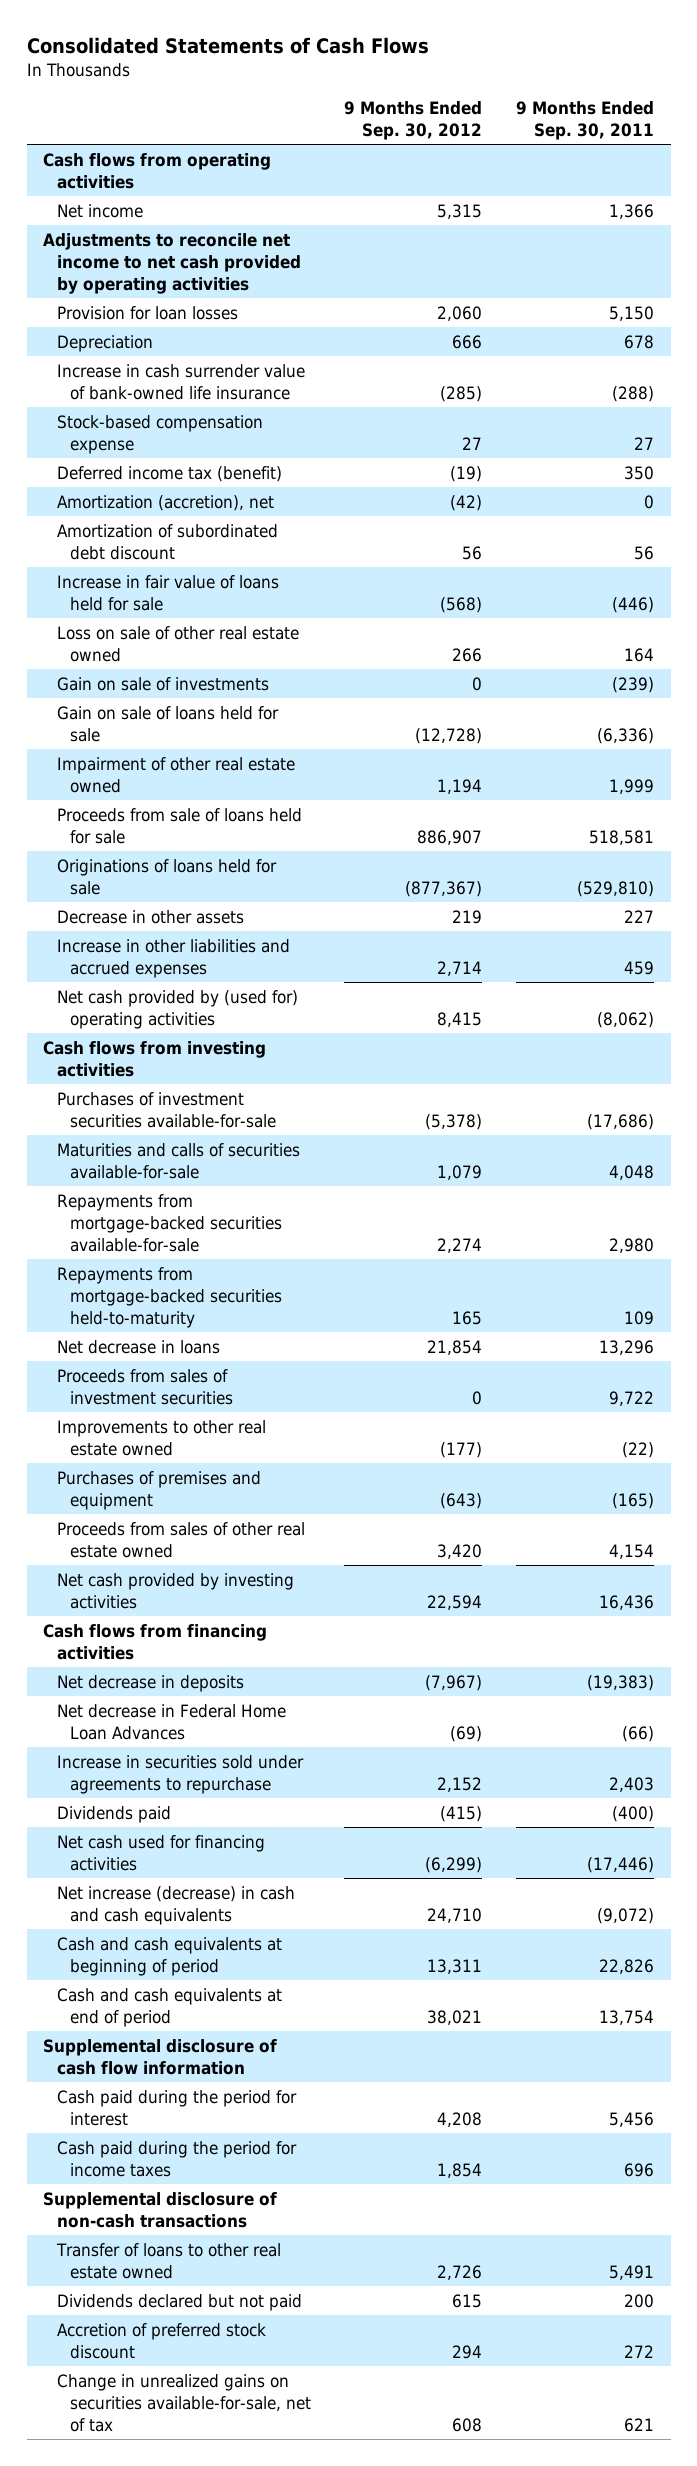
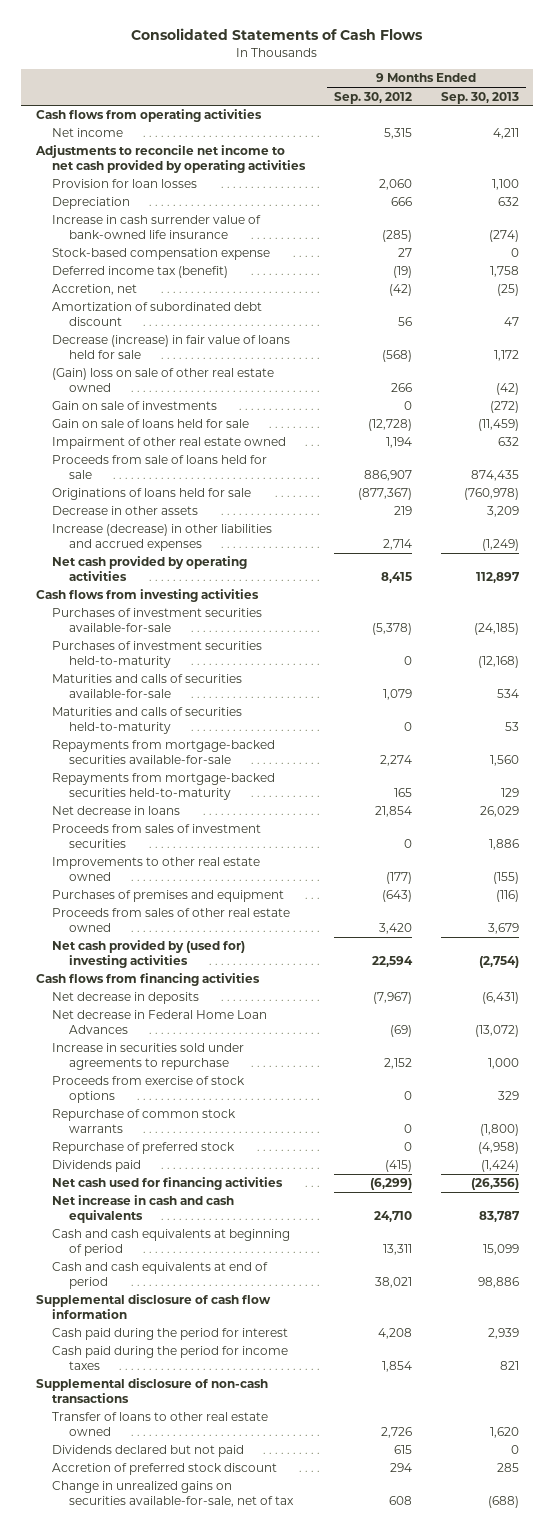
- | 9 Months Ended Sep. 30, 2012 | 9 Months Ended Sep. 30, 2011
+ | 9 Months Ended Sep. 30, 2012 | 9 Months Ended Sep. 30, 2013
- Amortization (accretion), net | (42) | 0
+ Accretion, net | (42) | (25)
- Increase in fair value of loans held for sale | (568) | (446)
- Loss on sale of other real estate owned | 266 | 164
+ Decrease (increase) in fair value of loans held for sale | (568) | 1,172
+ (Gain) loss on sale of other real estate owned | 266 | (42)
- Increase in other liabilities and accrued expenses | 2,714 | 459
- Net cash provided by (used for) operating activities | 8,415 | (8,062)
+ Increase (decrease) in other liabilities and accrued expenses | 2,714 | (1,249)
+ Net cash provided by operating activities | 8,415 | 112,897
+ Purchases of investment securities held-to-maturity | 0 | (12,168)
+ Maturities and calls of securities held-to-maturity | 0 | 53
- Net cash provided by investing activities | 22,594 | 16,436
+ Net cash provided by (used for) investing activities | 22,594 | (2,754)
+ Proceeds from exercise of stock options | 0 | 329
+ Repurchase of common stock warrants | 0 | (1,800)
+ Repurchase of preferred stock | 0 | (4,958)
- Net increase (decrease) in cash and cash equivalents | 24,710 | (9,072)
+ Net increase in cash and cash equivalents | 24,710 | 83,787

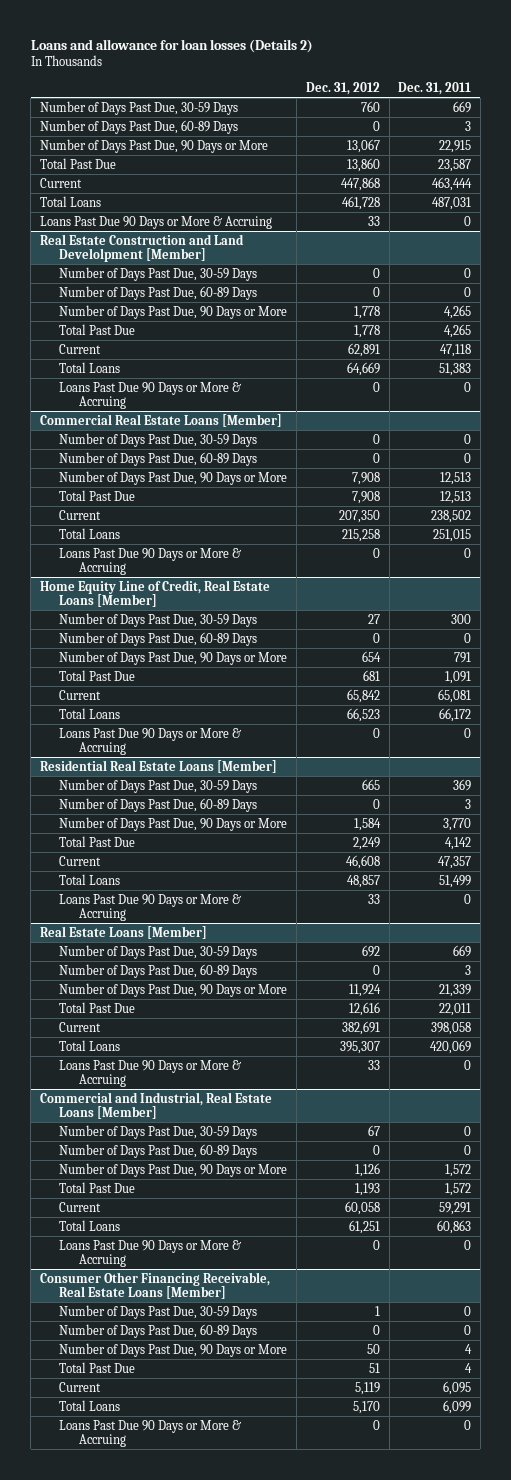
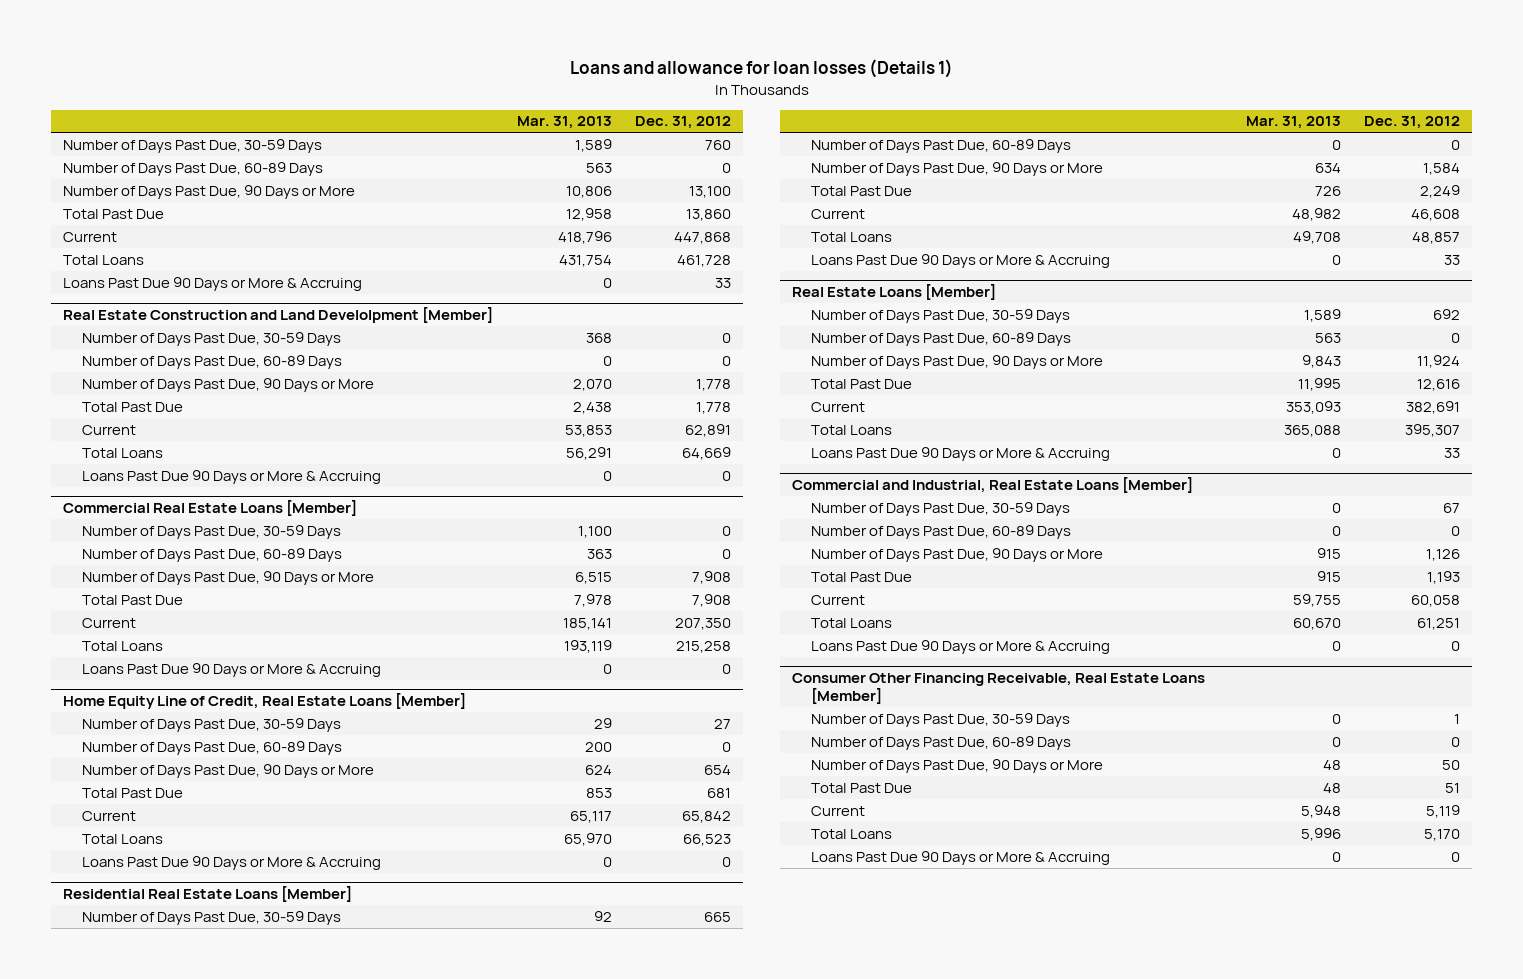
- Loans and allowance for loan losses (Details 2)
+ Loans and allowance for loan losses (Details 1)
- | Dec. 31, 2012 | Dec. 31, 2011
+ | Mar. 31, 2013 | Dec. 31, 2012
- Number of Days Past Due, 90 Days or More | 13,067 | 22,915
+ Number of Days Past Due, 90 Days or More | 10,806 | 13,100

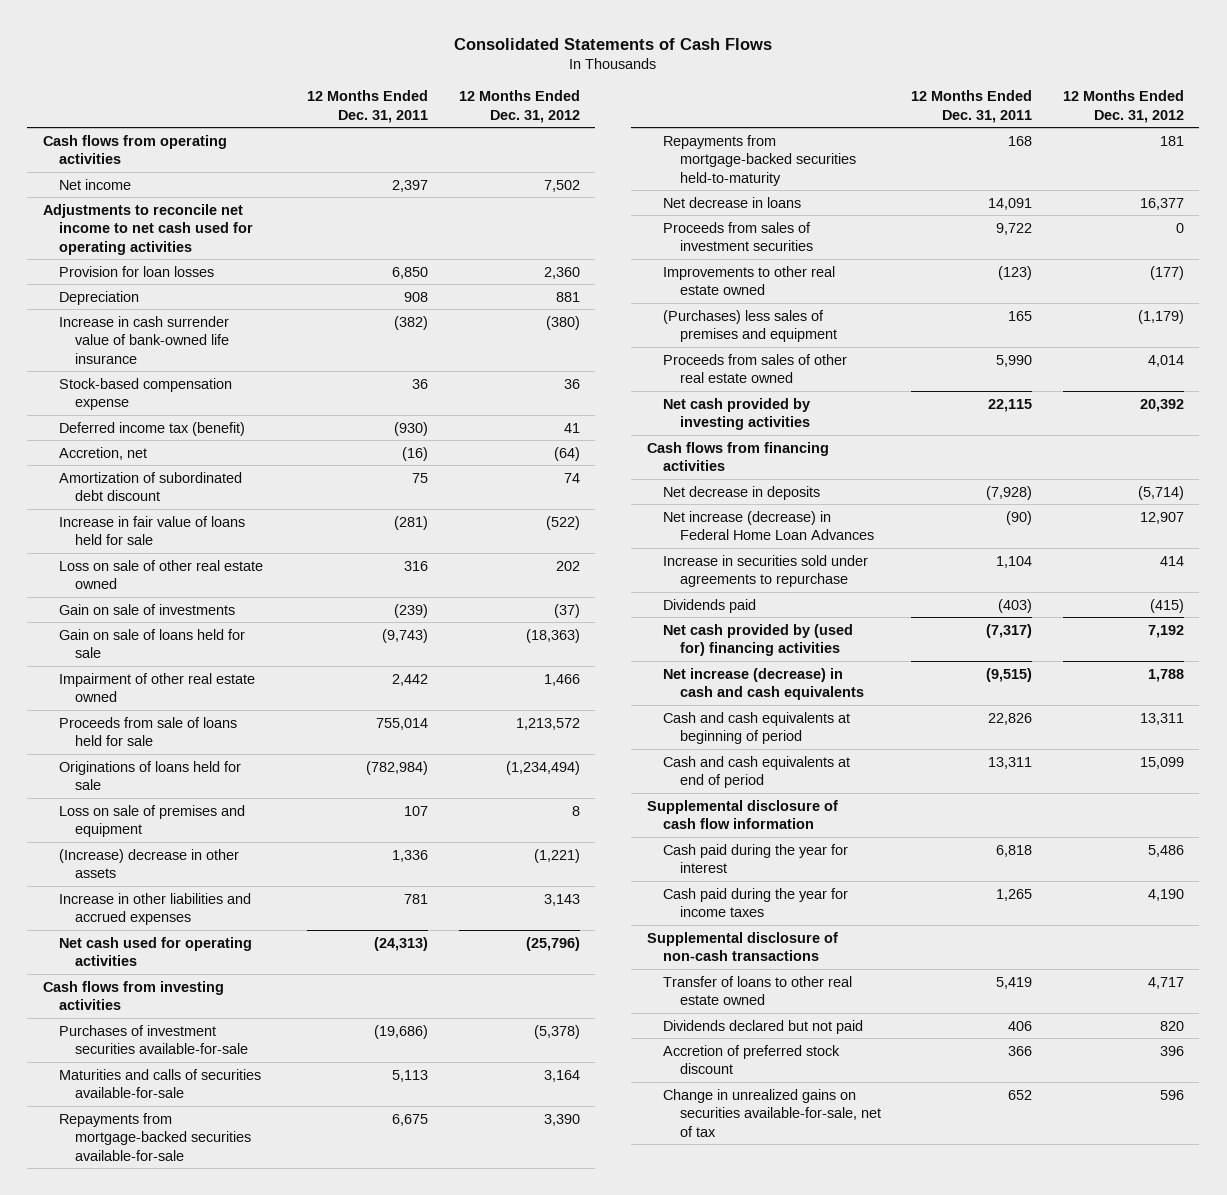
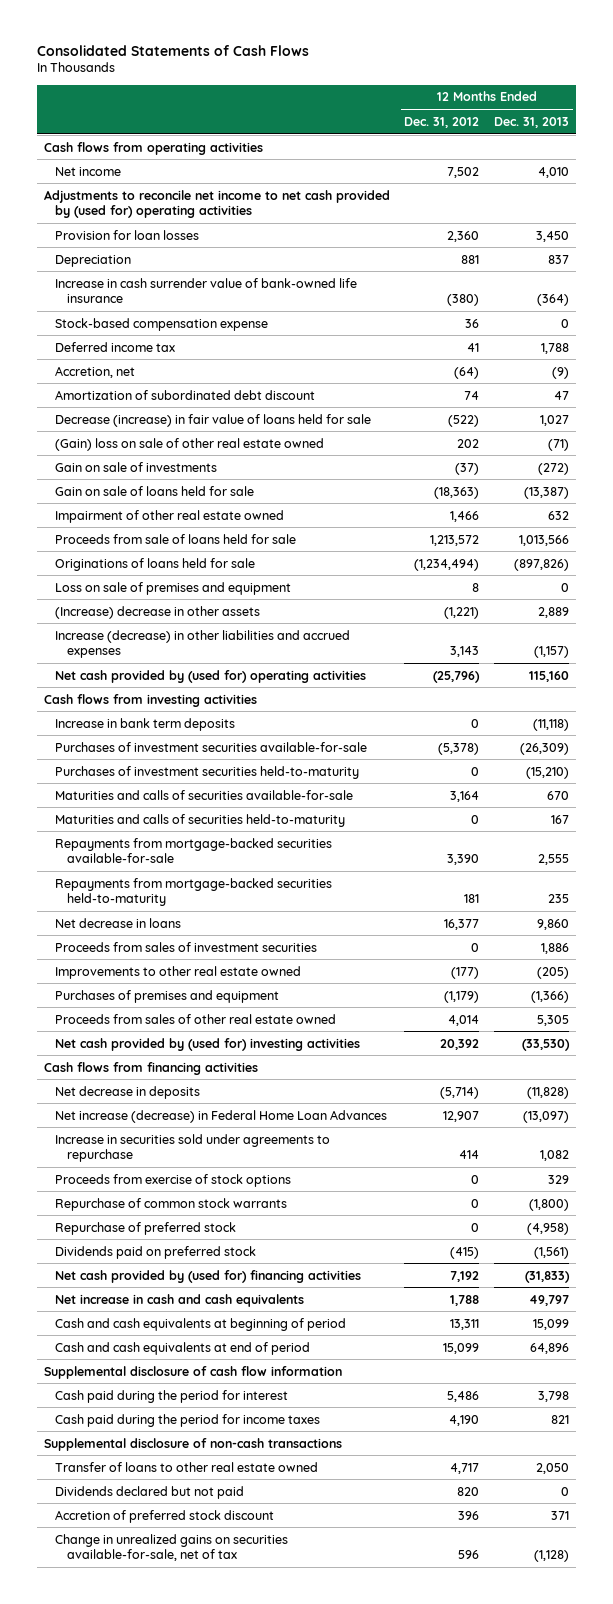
- | 12 Months Ended Dec. 31, 2011 | 12 Months Ended Dec. 31, 2012
+ | 12 Months Ended Dec. 31, 2012 | 12 Months Ended Dec. 31, 2013
- Adjustments to reconcile net income to net cash used for operating activities
+ Adjustments to reconcile net income to net cash provided by (used for) operating activities
- Deferred income tax (benefit) | (930) | 41
+ Deferred income tax | 41 | 1,788
- Increase in fair value of loans held for sale | (281) | (522)
- Loss on sale of other real estate owned | 316 | 202
+ Decrease (increase) in fair value of loans held for sale | (522) | 1,027
+ (Gain) loss on sale of other real estate owned | 202 | (71)
- Increase in other liabilities and accrued expenses | 781 | 3,143
- Net cash used for operating activities | (24,313) | (25,796)
+ Increase (decrease) in other liabilities and accrued expenses | 3,143 | (1,157)
+ Net cash provided by (used for) operating activities | (25,796) | 115,160
+ Increase in bank term deposits | 0 | (11,118)
+ Purchases of investment securities held-to-maturity | 0 | (15,210)
+ Maturities and calls of securities held-to-maturity | 0 | 167
- (Purchases) less sales of premises and equipment | 165 | (1,179)
+ Purchases of premises and equipment | (1,179) | (1,366)
- Net cash provided by investing activities | 22,115 | 20,392
+ Net cash provided by (used for) investing activities | 20,392 | (33,530)
- Dividends paid | (403) | (415)
+ Proceeds from exercise of stock options | 0 | 329
+ Repurchase of common stock warrants | 0 | (1,800)
+ Repurchase of preferred stock | 0 | (4,958)
+ Dividends paid on preferred stock | (415) | (1,561)
- Net increase (decrease) in cash and cash equivalents | (9,515) | 1,788
+ Net increase in cash and cash equivalents | 1,788 | 49,797
- Cash paid during the year for interest | 6,818 | 5,486
- Cash paid during the year for income taxes | 1,265 | 4,190
+ Cash paid during the period for interest | 5,486 | 3,798
+ Cash paid during the period for income taxes | 4,190 | 821

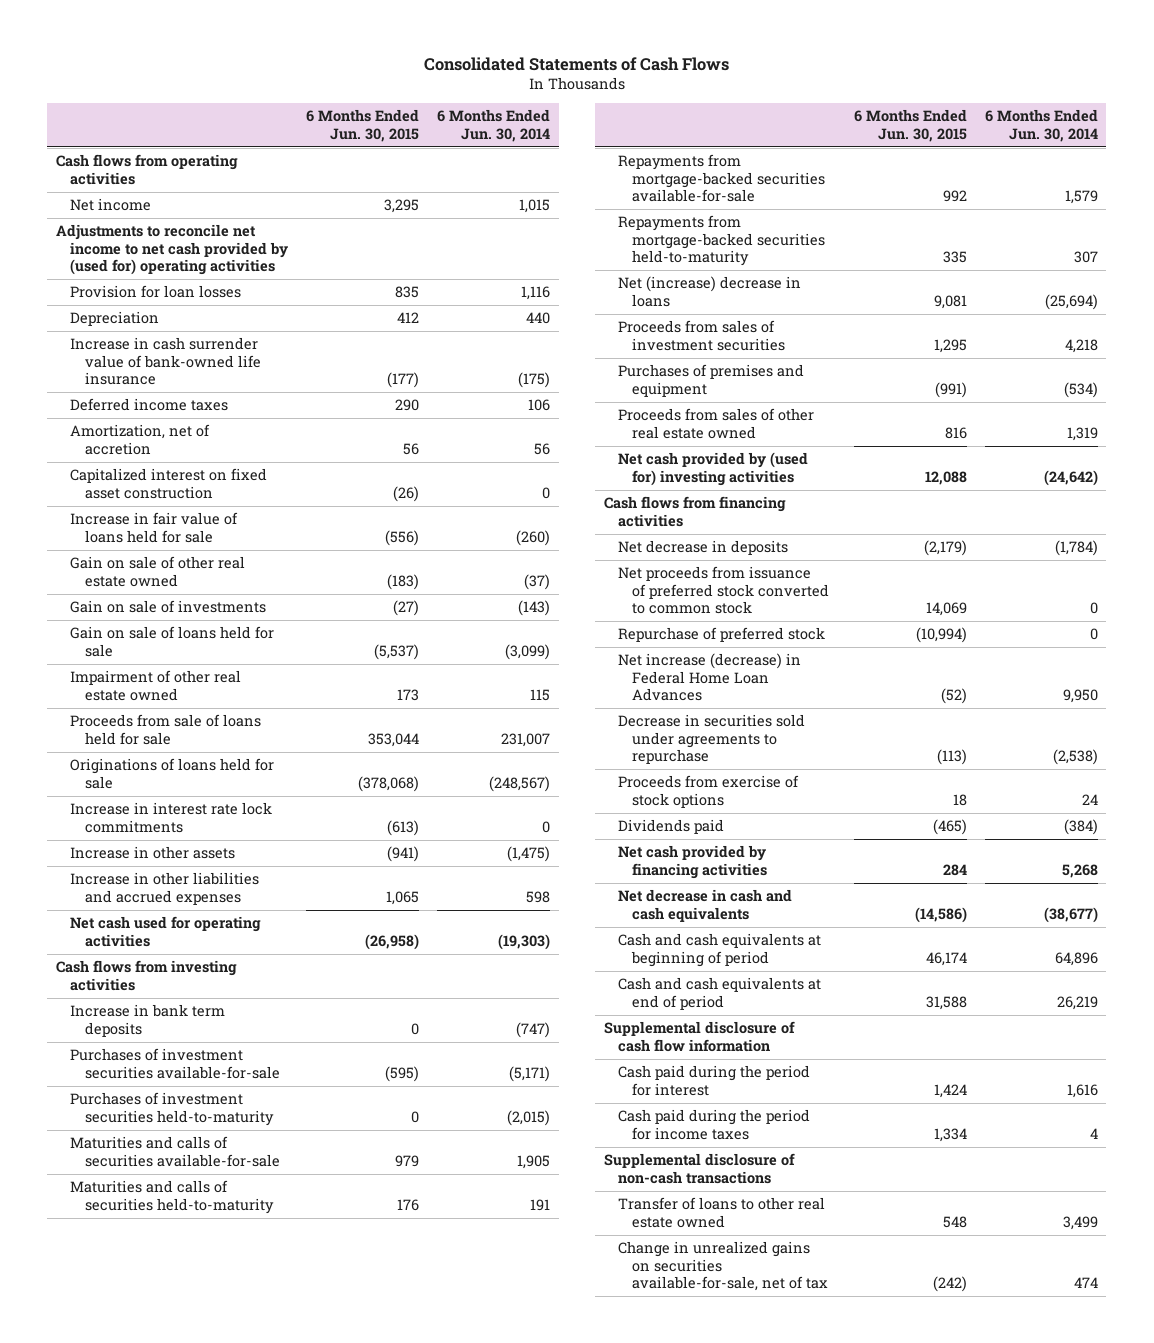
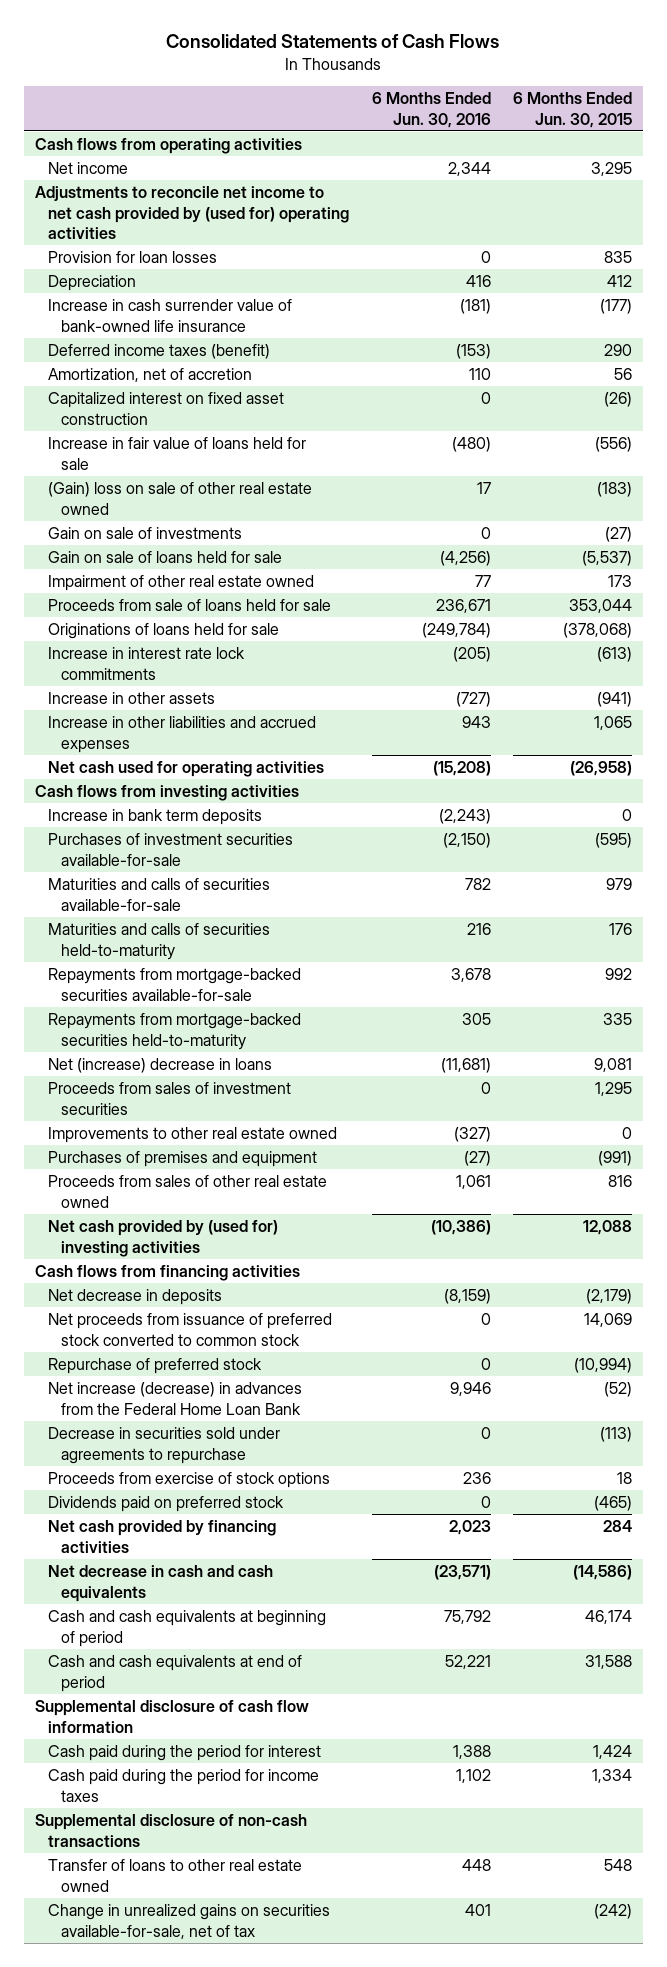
- | 6 Months Ended Jun. 30, 2015 | 6 Months Ended Jun. 30, 2014
+ | 6 Months Ended Jun. 30, 2016 | 6 Months Ended Jun. 30, 2015
- Deferred income taxes | 290 | 106
+ Deferred income taxes (benefit) | (153) | 290
- Gain on sale of other real estate owned | (183) | (37)
+ (Gain) loss on sale of other real estate owned | 17 | (183)
- Purchases of investment securities held-to-maturity | 0 | (2,015)
+ Improvements to other real estate owned | (327) | 0
- Net increase (decrease) in Federal Home Loan Advances | (52) | 9,950
+ Net increase (decrease) in advances from the Federal Home Loan Bank | 9,946 | (52)
- Dividends paid | (465) | (384)
+ Dividends paid on preferred stock | 0 | (465)

